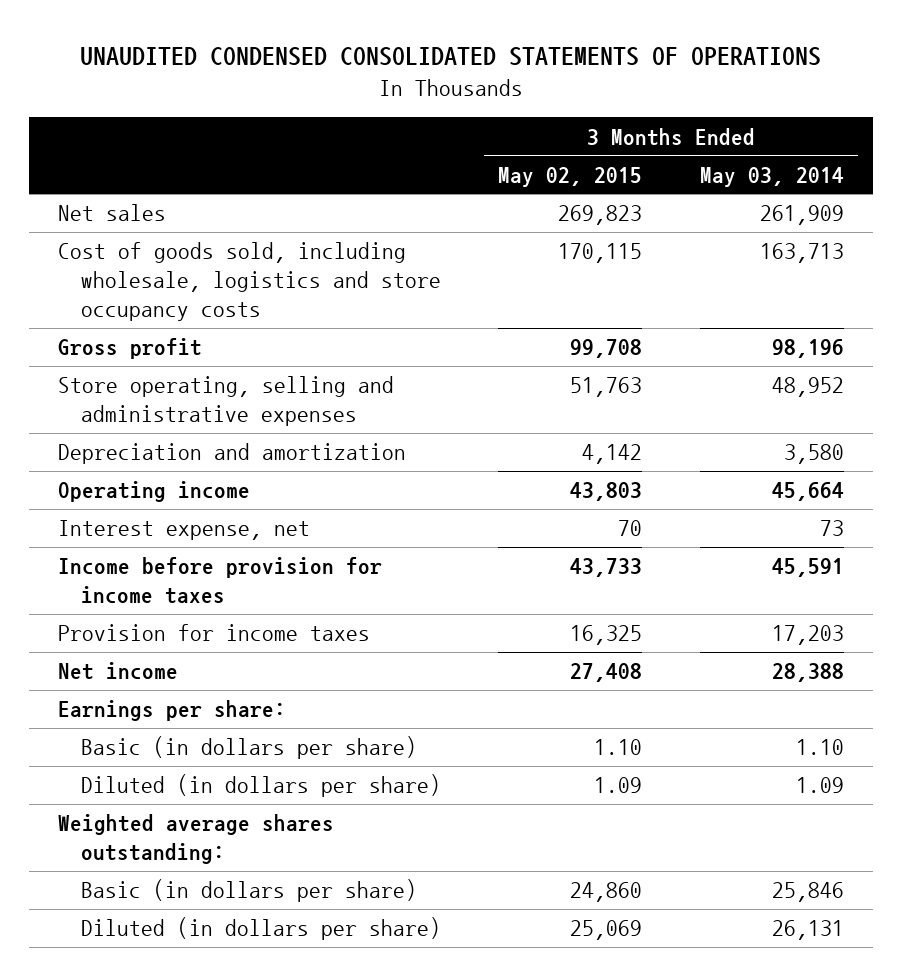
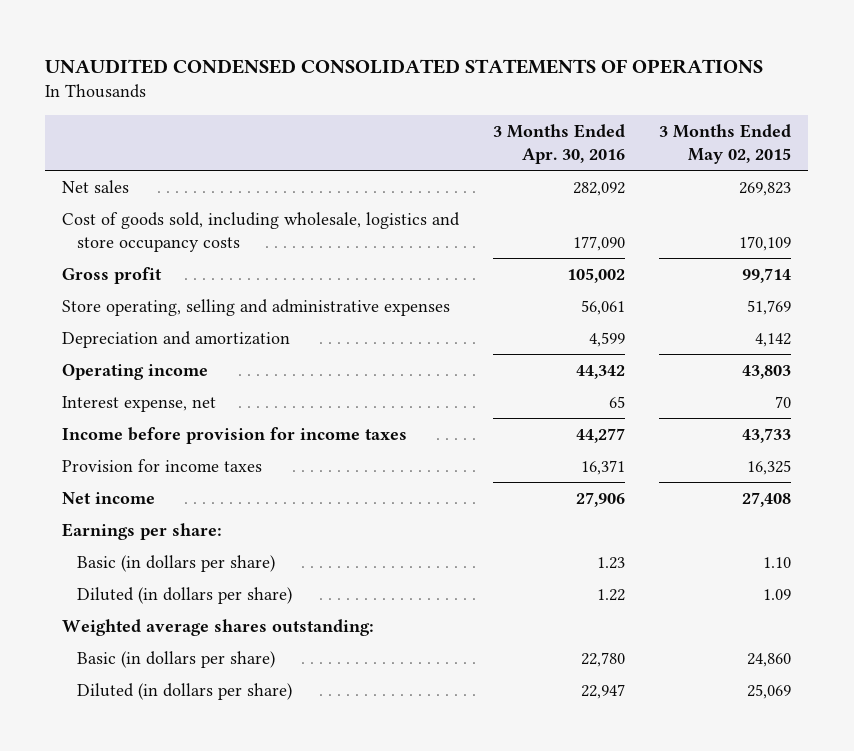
- | 3 Months Ended May 02, 2015 | 3 Months Ended May 03, 2014
+ | 3 Months Ended Apr. 30, 2016 | 3 Months Ended May 02, 2015
- Cost of goods sold, including wholesale, logistics and store occupancy costs | 170,115 | 163,713
- Gross profit | 99,708 | 98,196
- Store operating, selling and administrative expenses | 51,763 | 48,952
+ Cost of goods sold, including wholesale, logistics and store occupancy costs | 177,090 | 170,109
+ Gross profit | 105,002 | 99,714
+ Store operating, selling and administrative expenses | 56,061 | 51,769

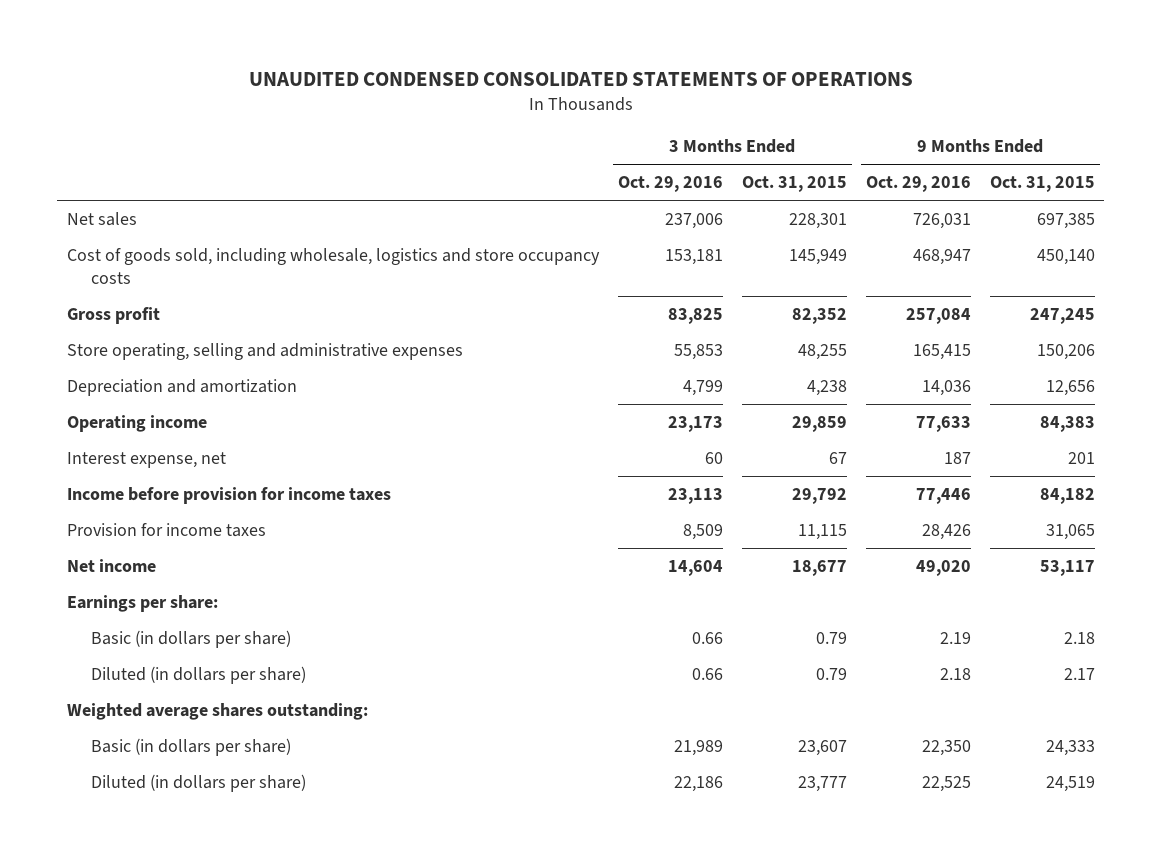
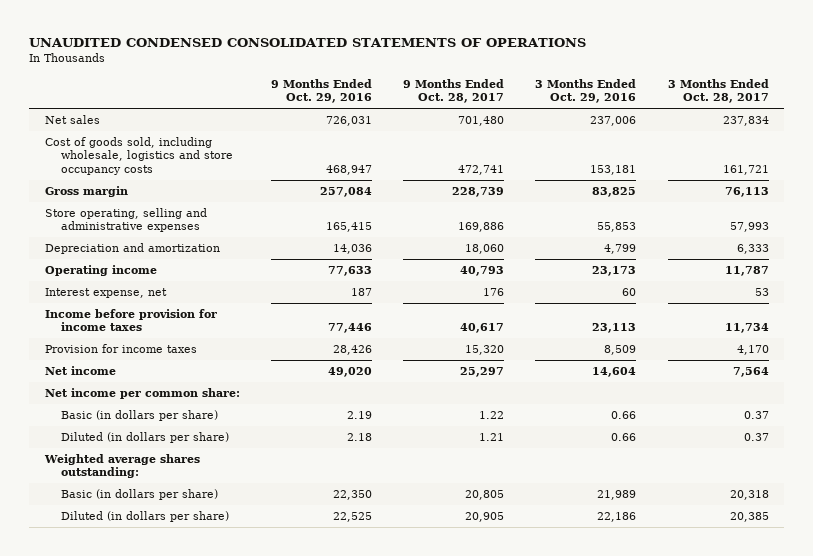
- | 3 Months Ended Oct. 29, 2016 | 3 Months Ended Oct. 31, 2015 | 9 Months Ended Oct. 29, 2016 | 9 Months Ended Oct. 31, 2015
+ | 9 Months Ended Oct. 29, 2016 | 9 Months Ended Oct. 28, 2017 | 3 Months Ended Oct. 29, 2016 | 3 Months Ended Oct. 28, 2017
- Gross profit | 83,825 | 82,352 | 257,084 | 247,245
+ Gross margin | 257,084 | 228,739 | 83,825 | 76,113
- Earnings per share:
+ Net income per common share:

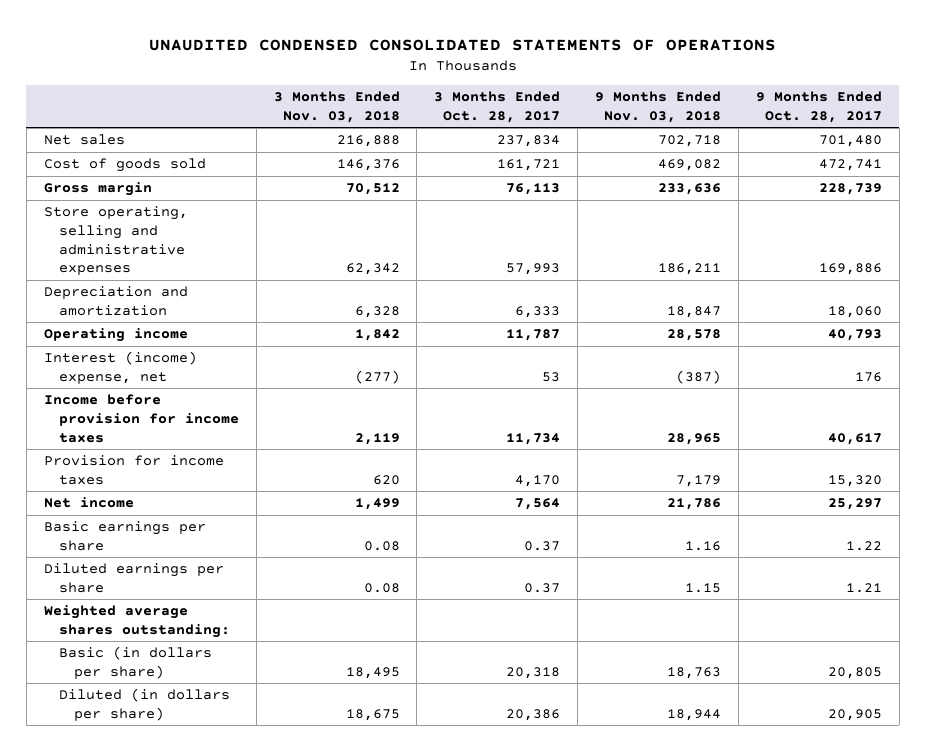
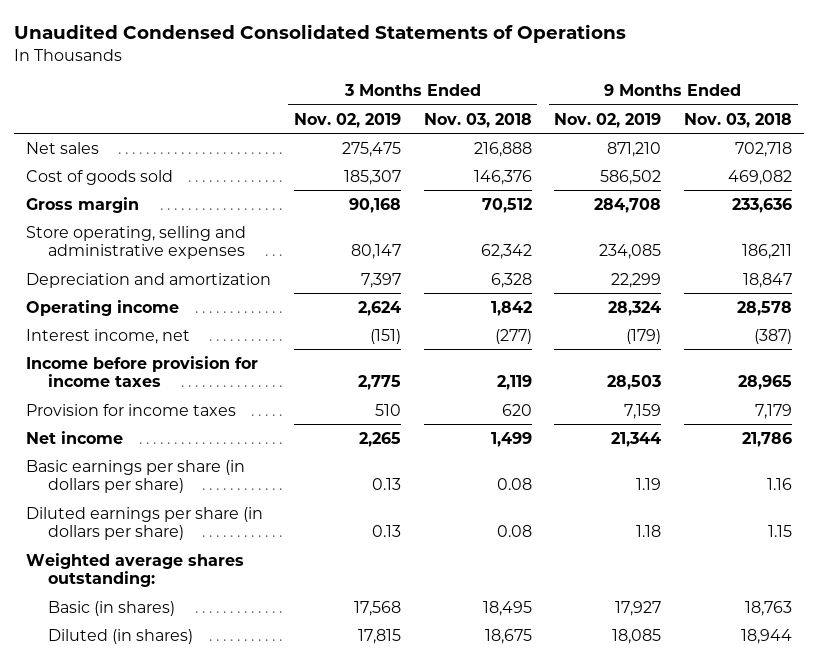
- UNAUDITED CONDENSED CONSOLIDATED STATEMENTS OF OPERATIONS
+ Unaudited Condensed Consolidated Statements of Operations
- | 3 Months Ended Nov. 03, 2018 | 3 Months Ended Oct. 28, 2017 | 9 Months Ended Nov. 03, 2018 | 9 Months Ended Oct. 28, 2017
+ | 3 Months Ended Nov. 02, 2019 | 3 Months Ended Nov. 03, 2018 | 9 Months Ended Nov. 02, 2019 | 9 Months Ended Nov. 03, 2018
- Interest (income) expense, net | (277) | 53 | (387) | 176
+ Interest income, net | (151) | (277) | (179) | (387)
- Basic earnings per share | 0.08 | 0.37 | 1.16 | 1.22
- Diluted earnings per share | 0.08 | 0.37 | 1.15 | 1.21
+ Basic earnings per share (in dollars per share) | 0.13 | 0.08 | 1.19 | 1.16
+ Diluted earnings per share (in dollars per share) | 0.13 | 0.08 | 1.18 | 1.15
- Basic (in dollars per share) | 18,495 | 20,318 | 18,763 | 20,805
- Diluted (in dollars per share) | 18,675 | 20,386 | 18,944 | 20,905
+ Basic (in shares) | 17,568 | 18,495 | 17,927 | 18,763
+ Diluted (in shares) | 17,815 | 18,675 | 18,085 | 18,944

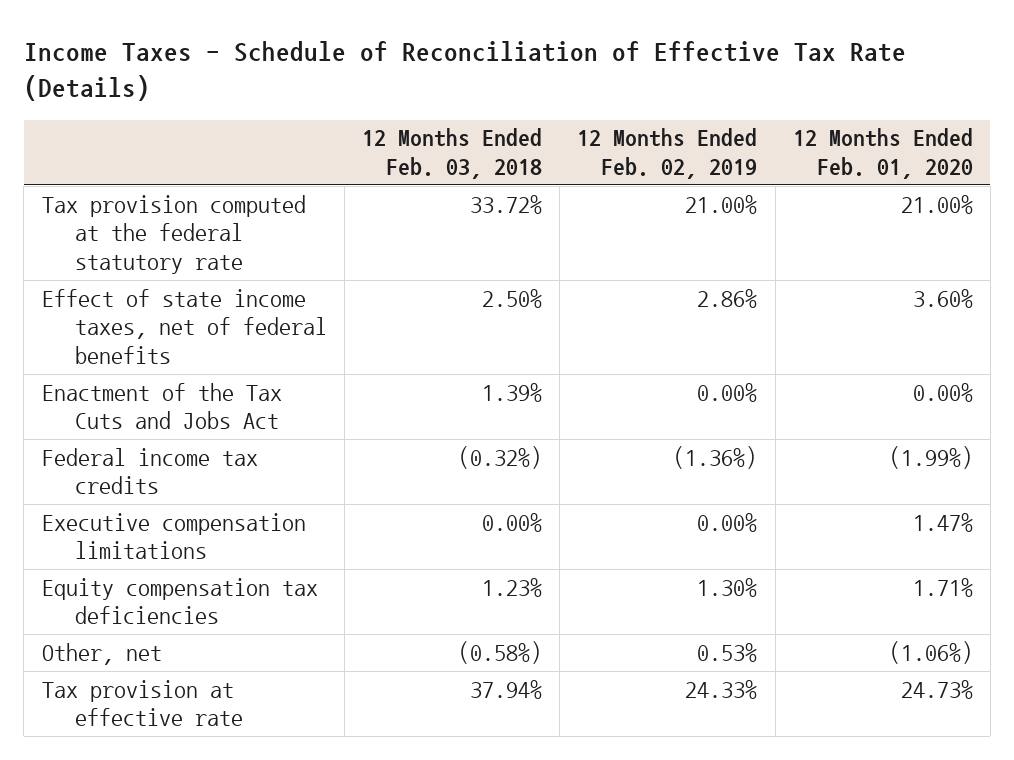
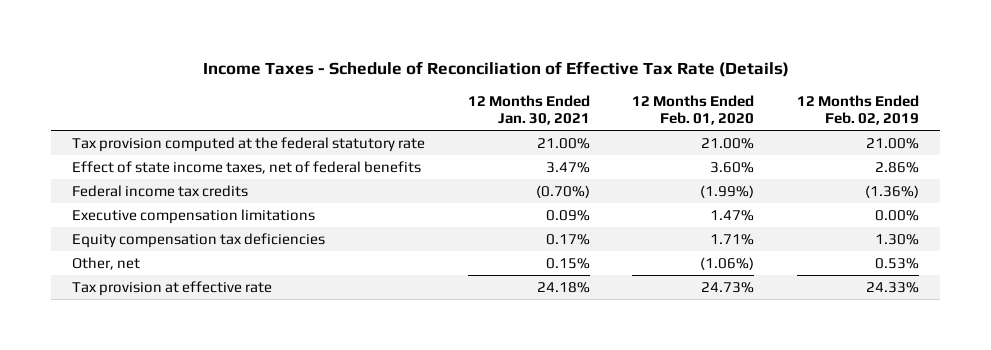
- | 12 Months Ended Feb. 03, 2018 | 12 Months Ended Feb. 02, 2019 | 12 Months Ended Feb. 01, 2020
+ | 12 Months Ended Jan. 30, 2021 | 12 Months Ended Feb. 01, 2020 | 12 Months Ended Feb. 02, 2019
- Enactment of the Tax Cuts and Jobs Act | 1.39% | 0.00% | 0.00%

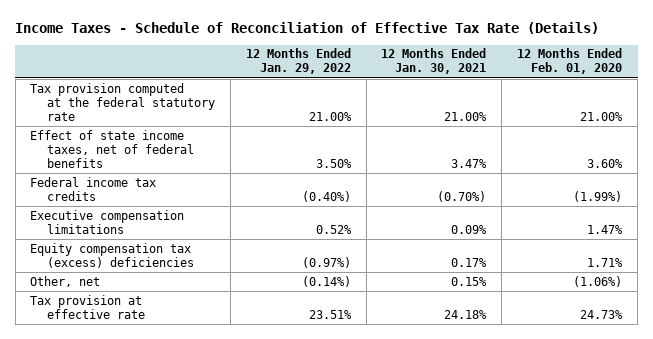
- | 12 Months Ended Jan. 30, 2021 | 12 Months Ended Feb. 01, 2020 | 12 Months Ended Feb. 02, 2019
+ | 12 Months Ended Jan. 29, 2022 | 12 Months Ended Jan. 30, 2021 | 12 Months Ended Feb. 01, 2020
- Equity compensation tax deficiencies | 0.17% | 1.71% | 1.30%
+ Equity compensation tax (excess) deficiencies | (0.97%) | 0.17% | 1.71%

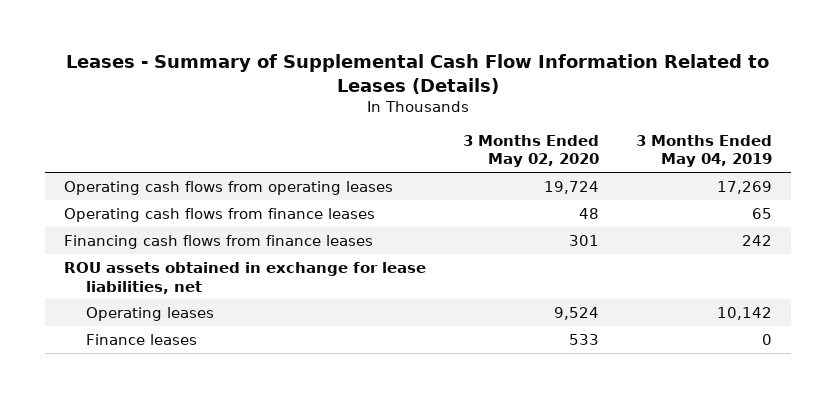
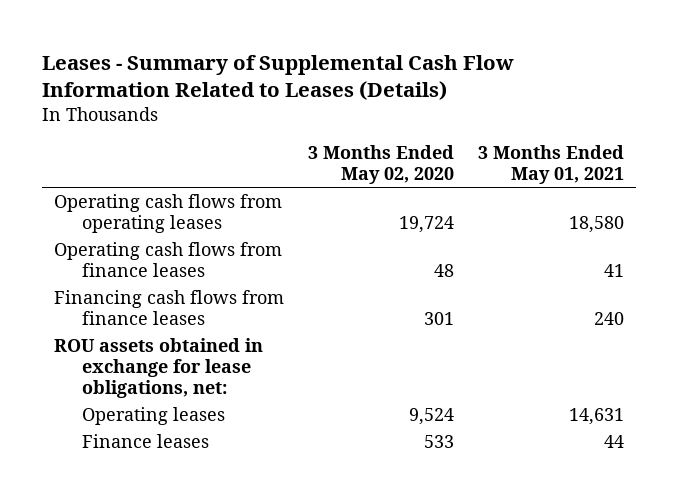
- | 3 Months Ended May 02, 2020 | 3 Months Ended May 04, 2019
+ | 3 Months Ended May 02, 2020 | 3 Months Ended May 01, 2021
- ROU assets obtained in exchange for lease liabilities, net
+ ROU assets obtained in exchange for lease obligations, net:

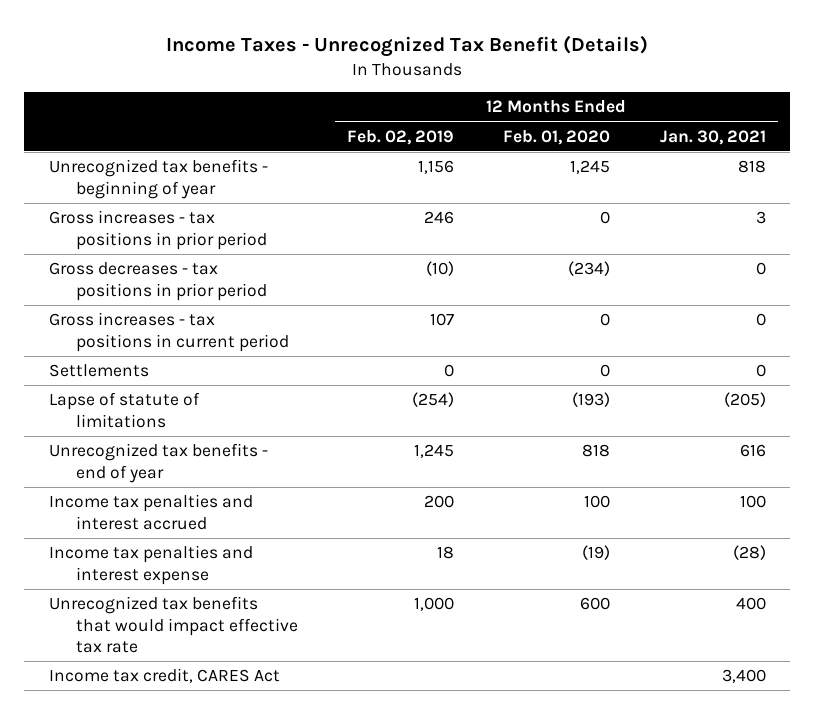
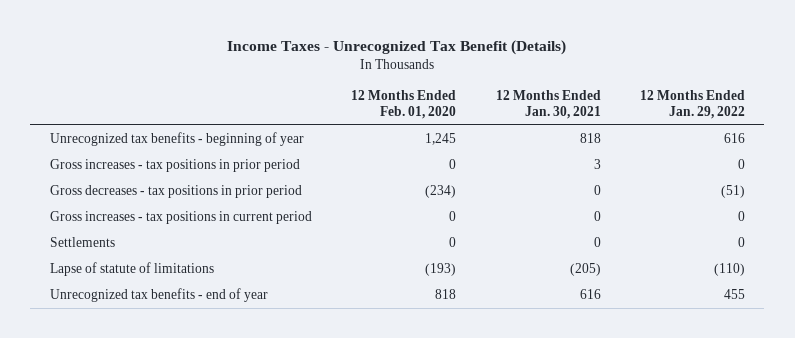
- | 12 Months Ended Feb. 02, 2019 | 12 Months Ended Feb. 01, 2020 | 12 Months Ended Jan. 30, 2021
+ | 12 Months Ended Feb. 01, 2020 | 12 Months Ended Jan. 30, 2021 | 12 Months Ended Jan. 29, 2022
- Income tax penalties and interest accrued | 200 | 100 | 100
- Income tax penalties and interest expense | 18 | (19) | (28)
- Unrecognized tax benefits that would impact effective tax rate | 1,000 | 600 | 400
- Income tax credit, CARES Act | | | 3,400

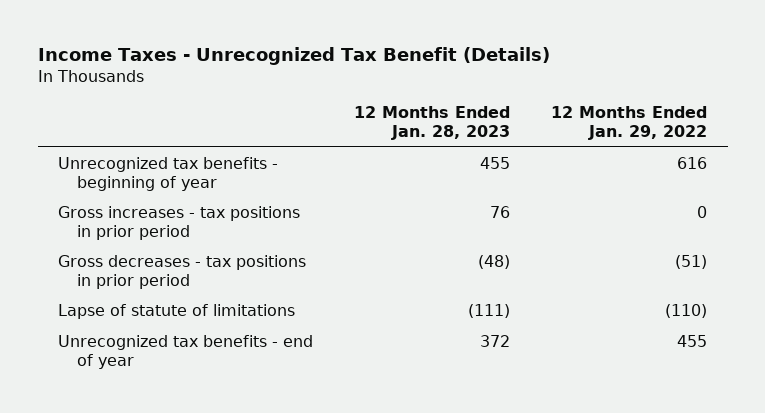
- | 12 Months Ended Feb. 01, 2020 | 12 Months Ended Jan. 30, 2021 | 12 Months Ended Jan. 29, 2022
+ | 12 Months Ended Jan. 28, 2023 | 12 Months Ended Jan. 29, 2022
- Gross increases - tax positions in current period | 0 | 0 | 0
- Settlements | 0 | 0 | 0

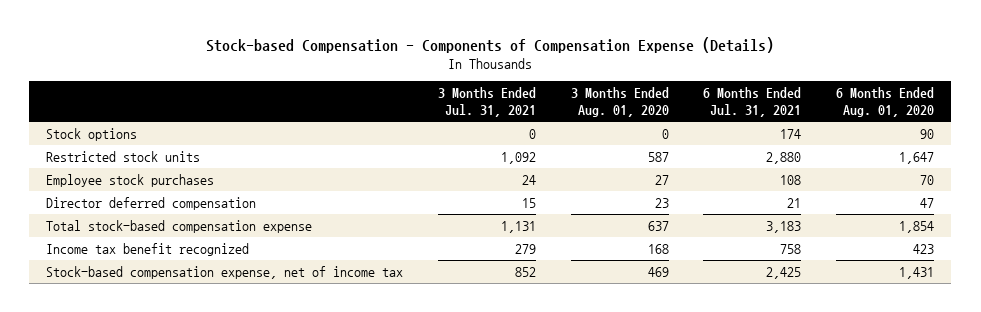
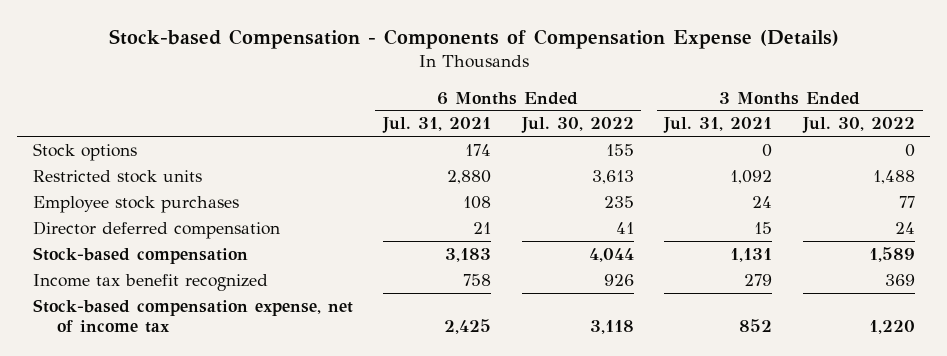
- | 3 Months Ended Jul. 31, 2021 | 3 Months Ended Aug. 01, 2020 | 6 Months Ended Jul. 31, 2021 | 6 Months Ended Aug. 01, 2020
+ | 6 Months Ended Jul. 31, 2021 | 6 Months Ended Jul. 30, 2022 | 3 Months Ended Jul. 31, 2021 | 3 Months Ended Jul. 30, 2022
- Total stock-based compensation expense | 1,131 | 637 | 3,183 | 1,854
+ Stock-based compensation | 3,183 | 4,044 | 1,131 | 1,589

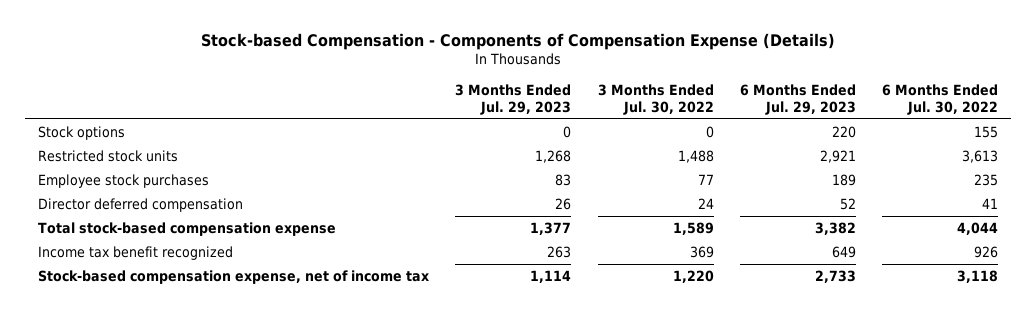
- | 6 Months Ended Jul. 31, 2021 | 6 Months Ended Jul. 30, 2022 | 3 Months Ended Jul. 31, 2021 | 3 Months Ended Jul. 30, 2022
+ | 3 Months Ended Jul. 29, 2023 | 3 Months Ended Jul. 30, 2022 | 6 Months Ended Jul. 29, 2023 | 6 Months Ended Jul. 30, 2022
- Stock-based compensation | 3,183 | 4,044 | 1,131 | 1,589
+ Total stock-based compensation expense | 1,377 | 1,589 | 3,382 | 4,044

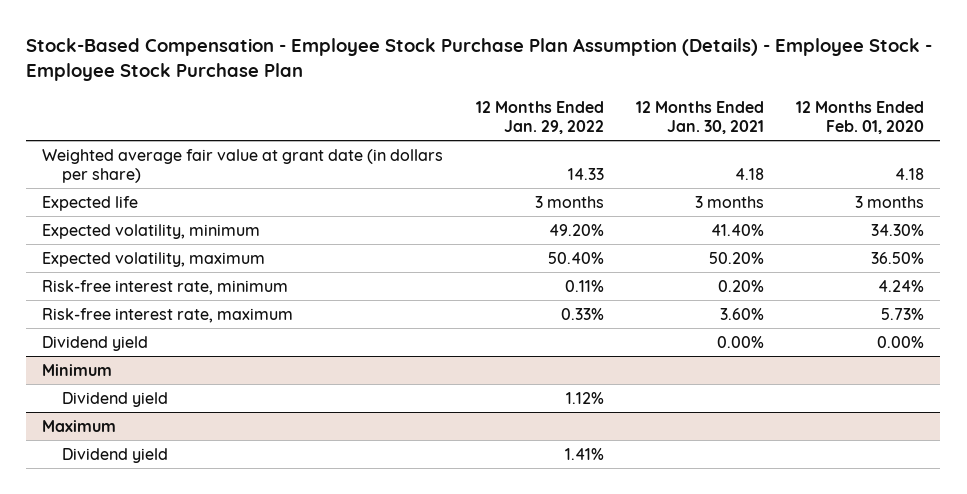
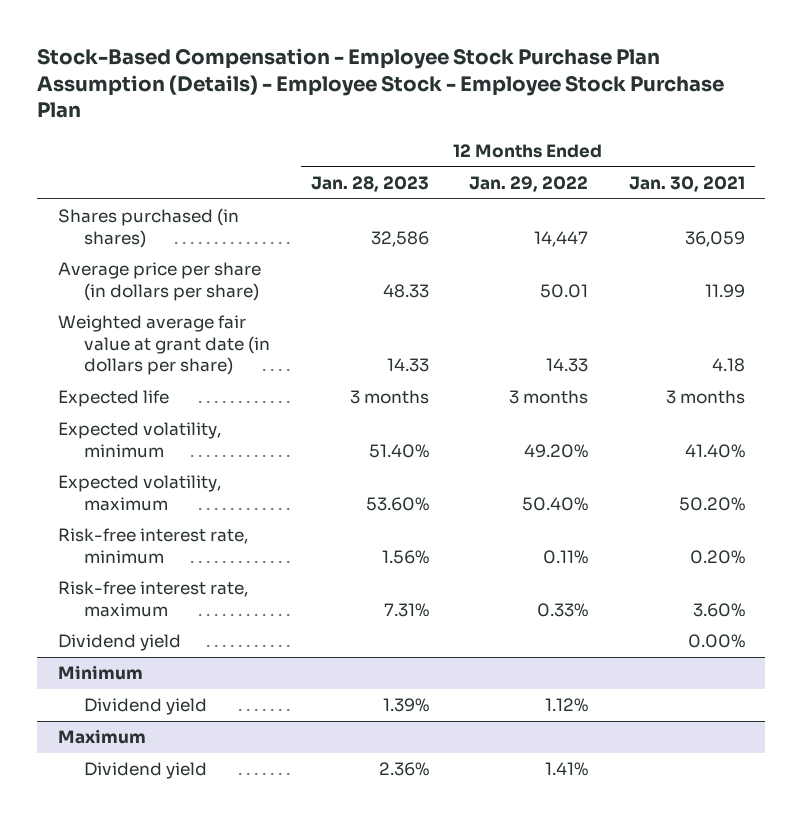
- | 12 Months Ended Jan. 29, 2022 | 12 Months Ended Jan. 30, 2021 | 12 Months Ended Feb. 01, 2020
+ | 12 Months Ended Jan. 28, 2023 | 12 Months Ended Jan. 29, 2022 | 12 Months Ended Jan. 30, 2021
+ Shares purchased (in shares) | 32,586 | 14,447 | 36,059
+ Average price per share (in dollars per share) | 48.33 | 50.01 | 11.99

